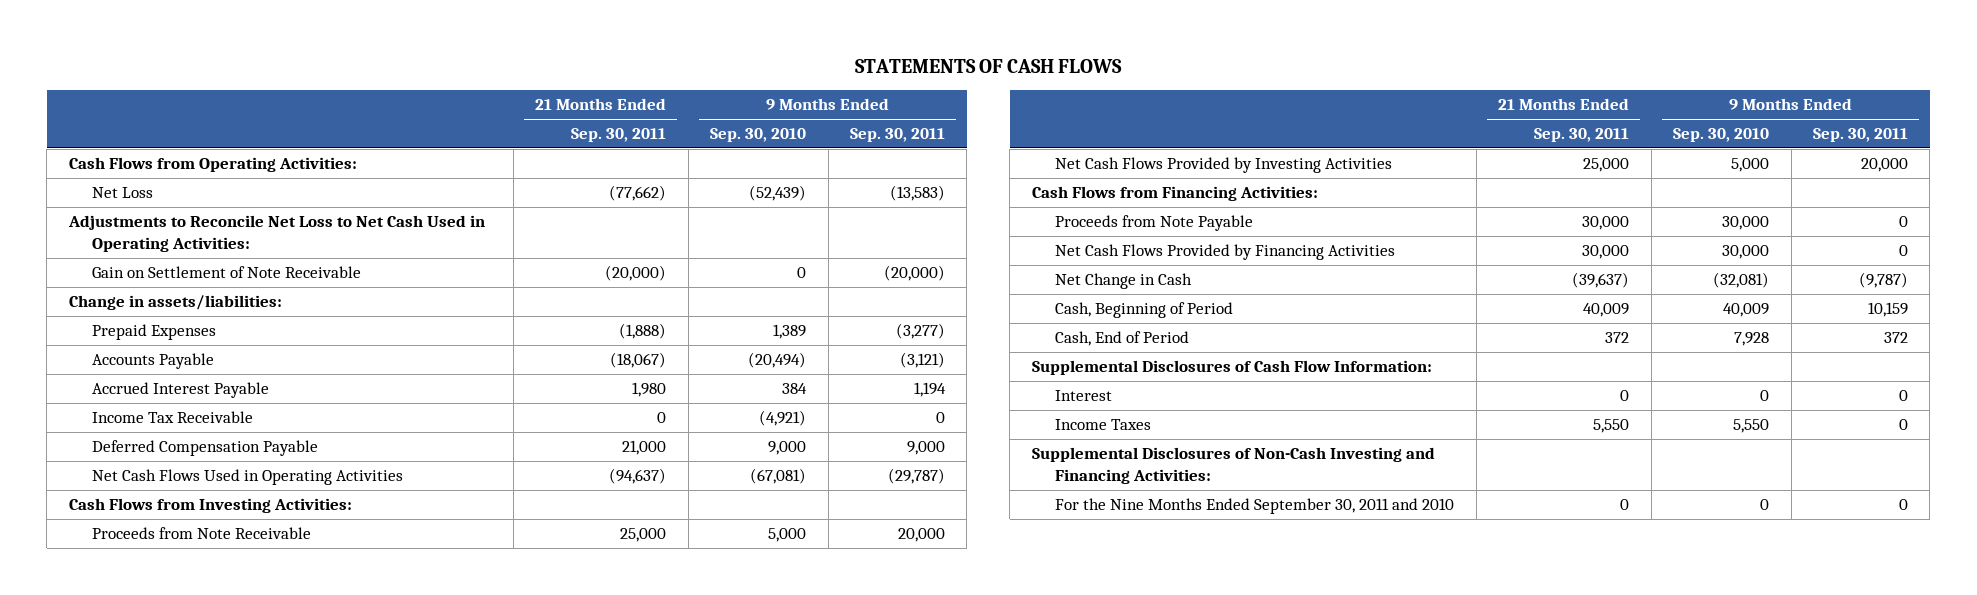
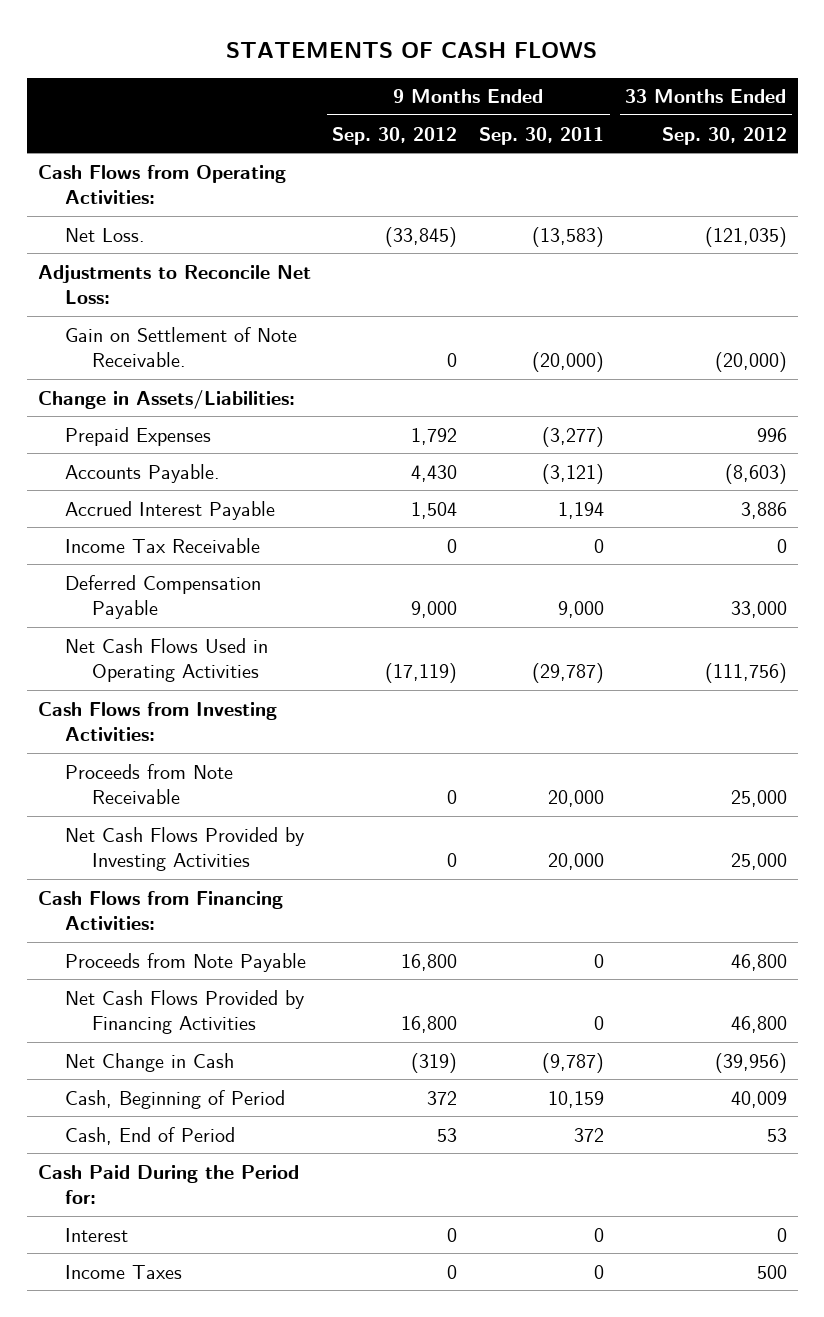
- | 21 Months Ended Sep. 30, 2011 | 9 Months Ended Sep. 30, 2010 | 9 Months Ended Sep. 30, 2011
+ | 9 Months Ended Sep. 30, 2012 | 9 Months Ended Sep. 30, 2011 | 33 Months Ended Sep. 30, 2012
- Net Loss | (77,662) | (52,439) | (13,583)
- Adjustments to Reconcile Net Loss to Net Cash Used in Operating Activities:
- Gain on Settlement of Note Receivable | (20,000) | 0 | (20,000)
- Change in assets/liabilities:
+ Net Loss. | (33,845) | (13,583) | (121,035)
+ Adjustments to Reconcile Net Loss:
+ Gain on Settlement of Note Receivable. | 0 | (20,000) | (20,000)
+ Change in Assets/Liabilities:
- Accounts Payable | (18,067) | (20,494) | (3,121)
+ Accounts Payable. | 4,430 | (3,121) | (8,603)
- Supplemental Disclosures of Cash Flow Information:
+ Cash Paid During the Period for:
- Supplemental Disclosures of Non-Cash Investing and Financing Activities:
- For the Nine Months Ended September 30, 2011 and 2010 | 0 | 0 | 0

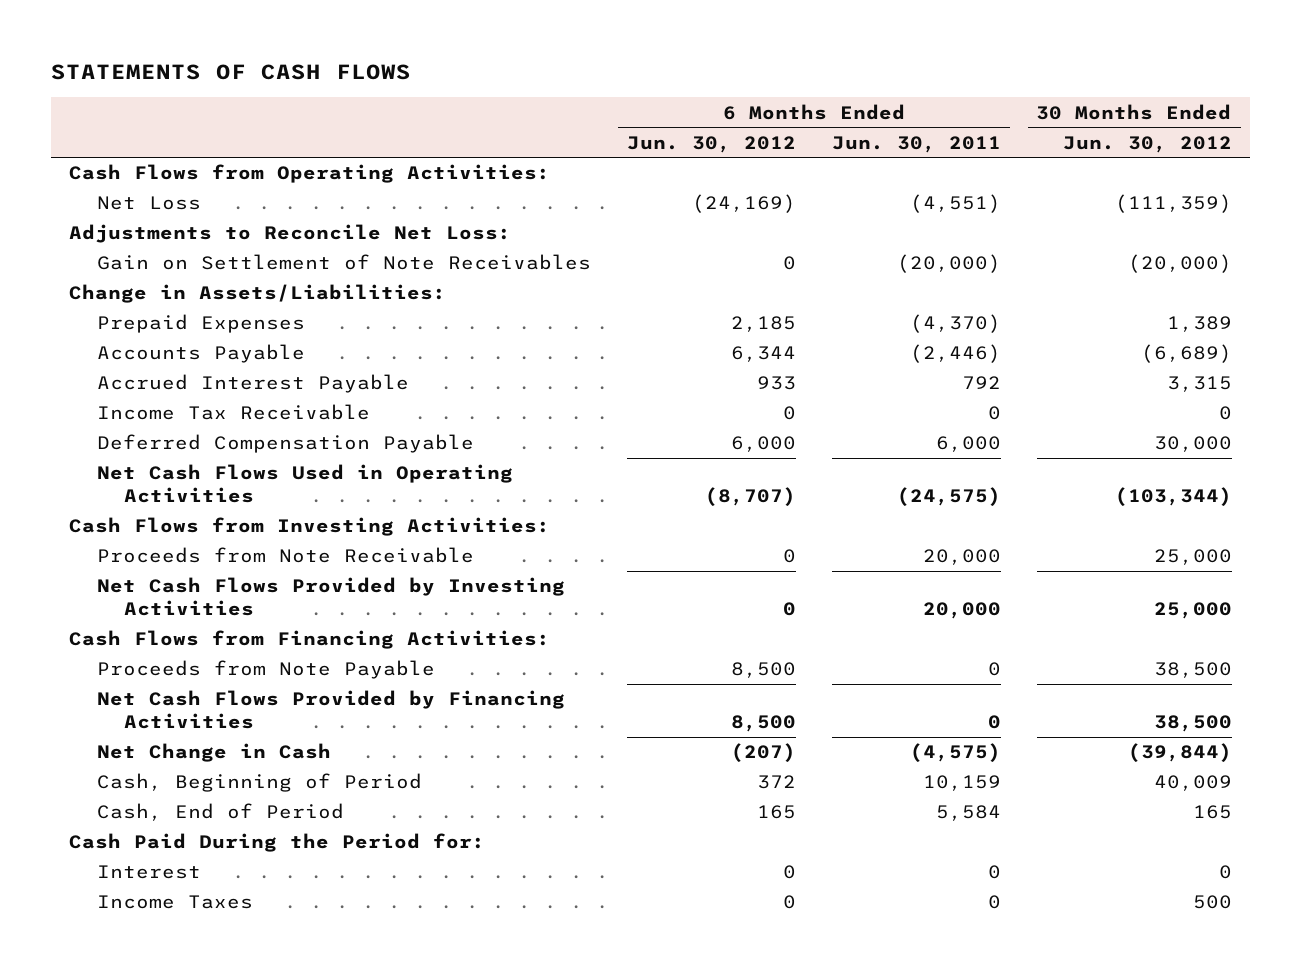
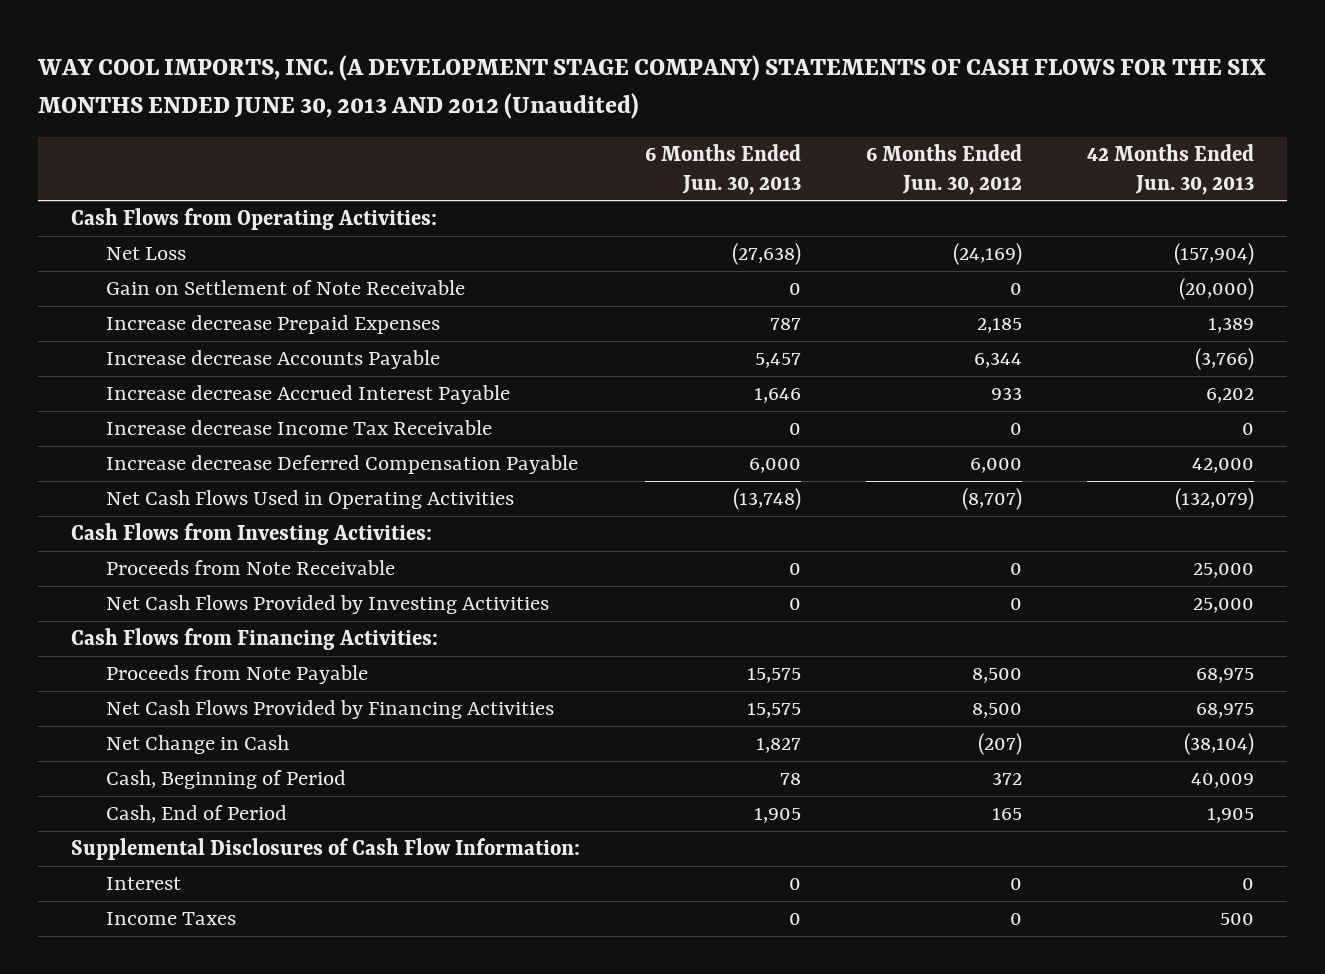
- STATEMENTS OF CASH FLOWS
+ WAY COOL IMPORTS, INC. (A DEVELOPMENT STAGE COMPANY) STATEMENTS OF CASH FLOWS FOR THE SIX MONTHS ENDED JUNE 30, 2013 AND 2012 (Unaudited)
- | 6 Months Ended Jun. 30, 2012 | 6 Months Ended Jun. 30, 2011 | 30 Months Ended Jun. 30, 2012
+ | 6 Months Ended Jun. 30, 2013 | 6 Months Ended Jun. 30, 2012 | 42 Months Ended Jun. 30, 2013
- Adjustments to Reconcile Net Loss:
- Gain on Settlement of Note Receivables | 0 | (20,000) | (20,000)
- Change in Assets/Liabilities:
- Prepaid Expenses | 2,185 | (4,370) | 1,389
- Accounts Payable | 6,344 | (2,446) | (6,689)
- Accrued Interest Payable | 933 | 792 | 3,315
- Income Tax Receivable | 0 | 0 | 0
- Deferred Compensation Payable | 6,000 | 6,000 | 30,000
+ Gain on Settlement of Note Receivable | 0 | 0 | (20,000)
+ Increase decrease Prepaid Expenses | 787 | 2,185 | 1,389
+ Increase decrease Accounts Payable | 5,457 | 6,344 | (3,766)
+ Increase decrease Accrued Interest Payable | 1,646 | 933 | 6,202
+ Increase decrease Income Tax Receivable | 0 | 0 | 0
+ Increase decrease Deferred Compensation Payable | 6,000 | 6,000 | 42,000
- Cash Paid During the Period for:
+ Supplemental Disclosures of Cash Flow Information:

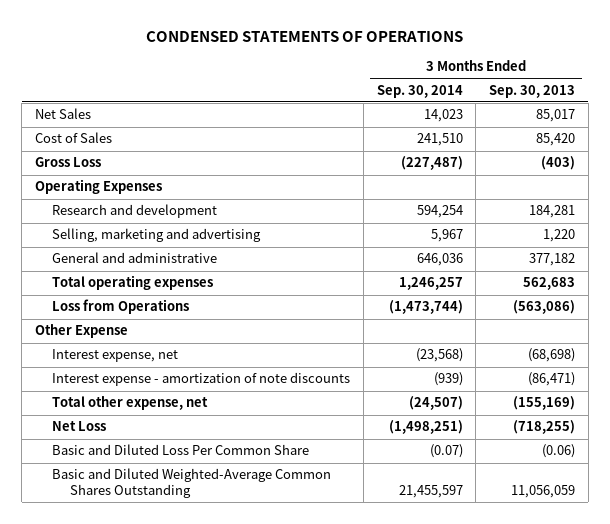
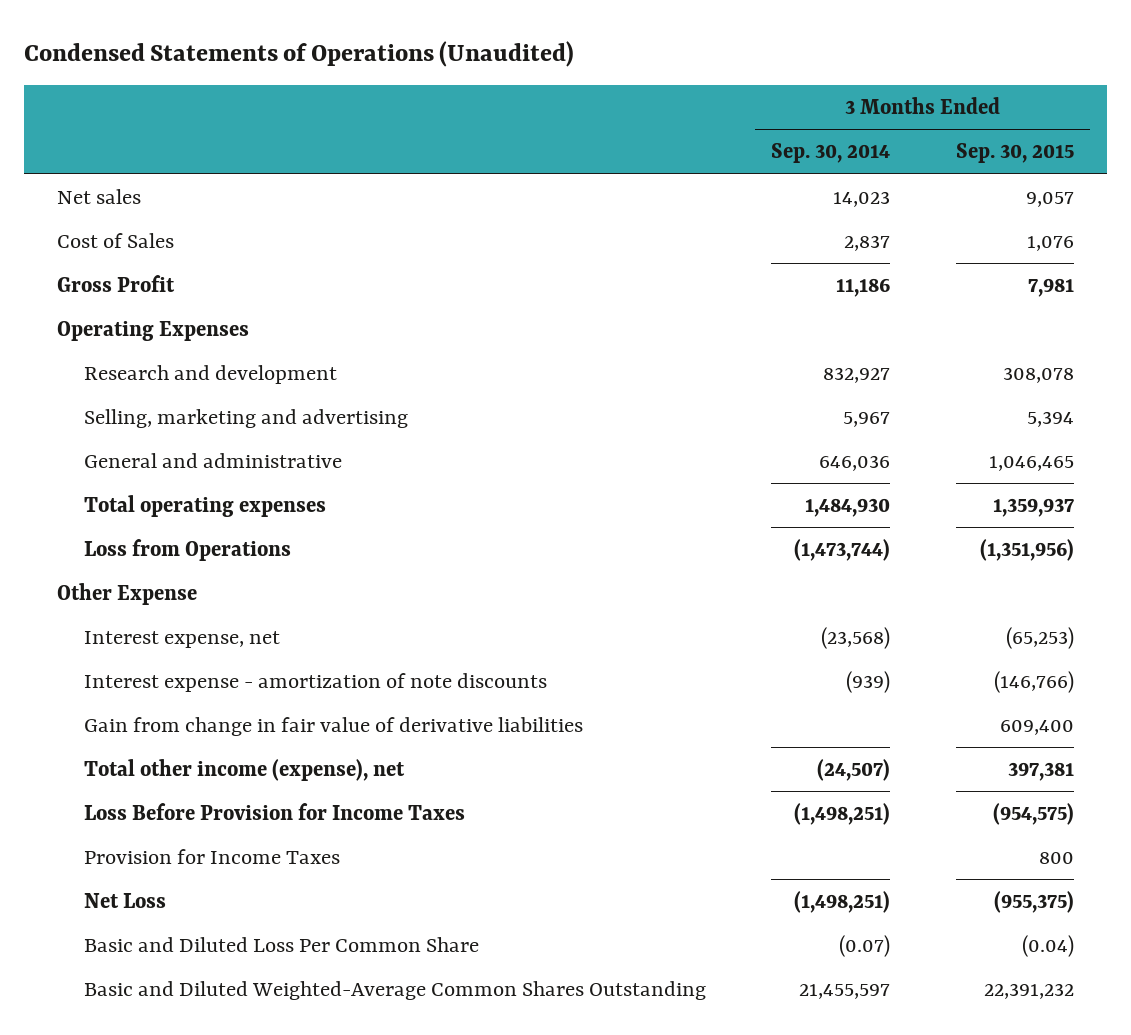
- CONDENSED STATEMENTS OF OPERATIONS
+ Condensed Statements of Operations (Unaudited)
- | 3 Months Ended Sep. 30, 2014 | 3 Months Ended Sep. 30, 2013
+ | 3 Months Ended Sep. 30, 2014 | 3 Months Ended Sep. 30, 2015
- Net Sales | 14,023 | 85,017
- Cost of Sales | 241,510 | 85,420
- Gross Loss | (227,487) | (403)
+ Net sales | 14,023 | 9,057
+ Cost of Sales | 2,837 | 1,076
+ Gross Profit | 11,186 | 7,981
- Research and development | 594,254 | 184,281
+ Research and development | 832,927 | 308,078
- Total operating expenses | 1,246,257 | 562,683
+ Total operating expenses | 1,484,930 | 1,359,937
- Total other expense, net | (24,507) | (155,169)
+ Gain from change in fair value of derivative liabilities | | 609,400
+ Total other income (expense), net | (24,507) | 397,381
+ Loss Before Provision for Income Taxes | (1,498,251) | (954,575)
+ Provision for Income Taxes | | 800

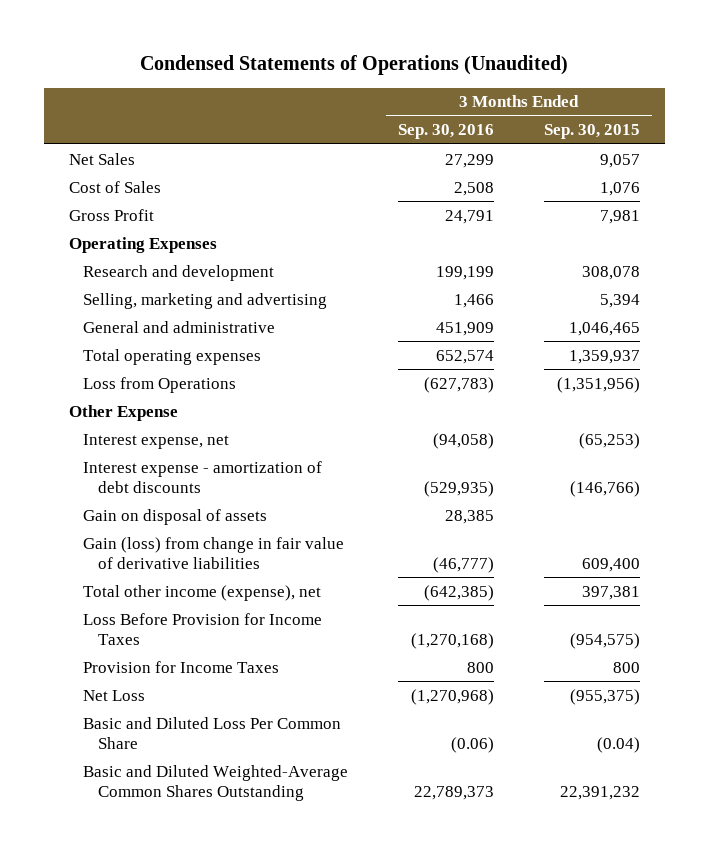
- | 3 Months Ended Sep. 30, 2014 | 3 Months Ended Sep. 30, 2015
+ | 3 Months Ended Sep. 30, 2016 | 3 Months Ended Sep. 30, 2015
- Net sales | 14,023 | 9,057
+ Net Sales | 27,299 | 9,057
- Interest expense - amortization of note discounts | (939) | (146,766)
- Gain from change in fair value of derivative liabilities | | 609,400
+ Interest expense - amortization of debt discounts | (529,935) | (146,766)
+ Gain on disposal of assets | 28,385 |
+ Gain (loss) from change in fair value of derivative liabilities | (46,777) | 609,400

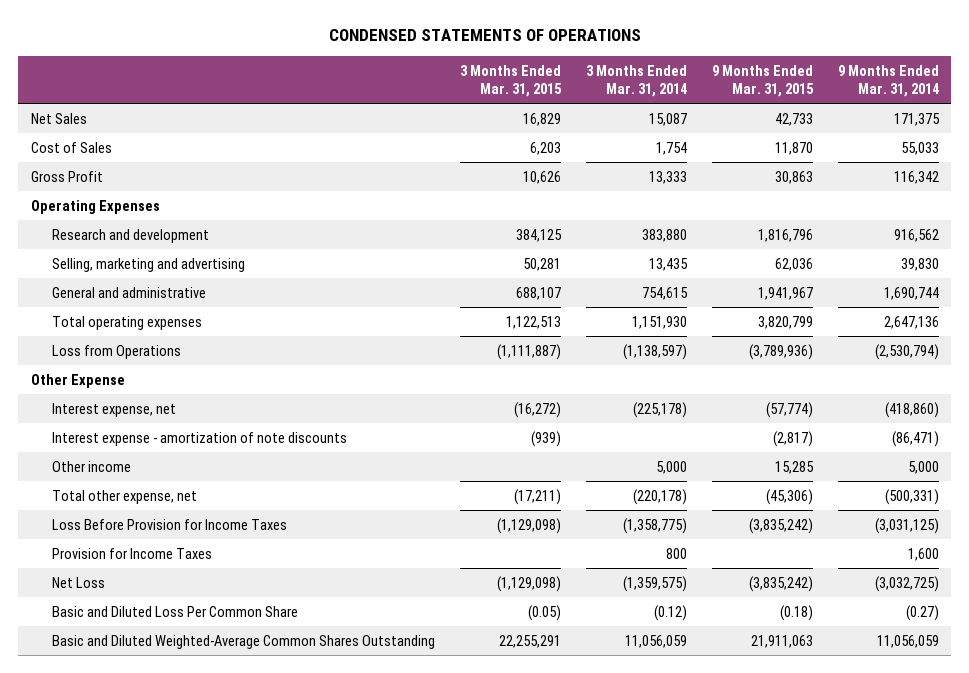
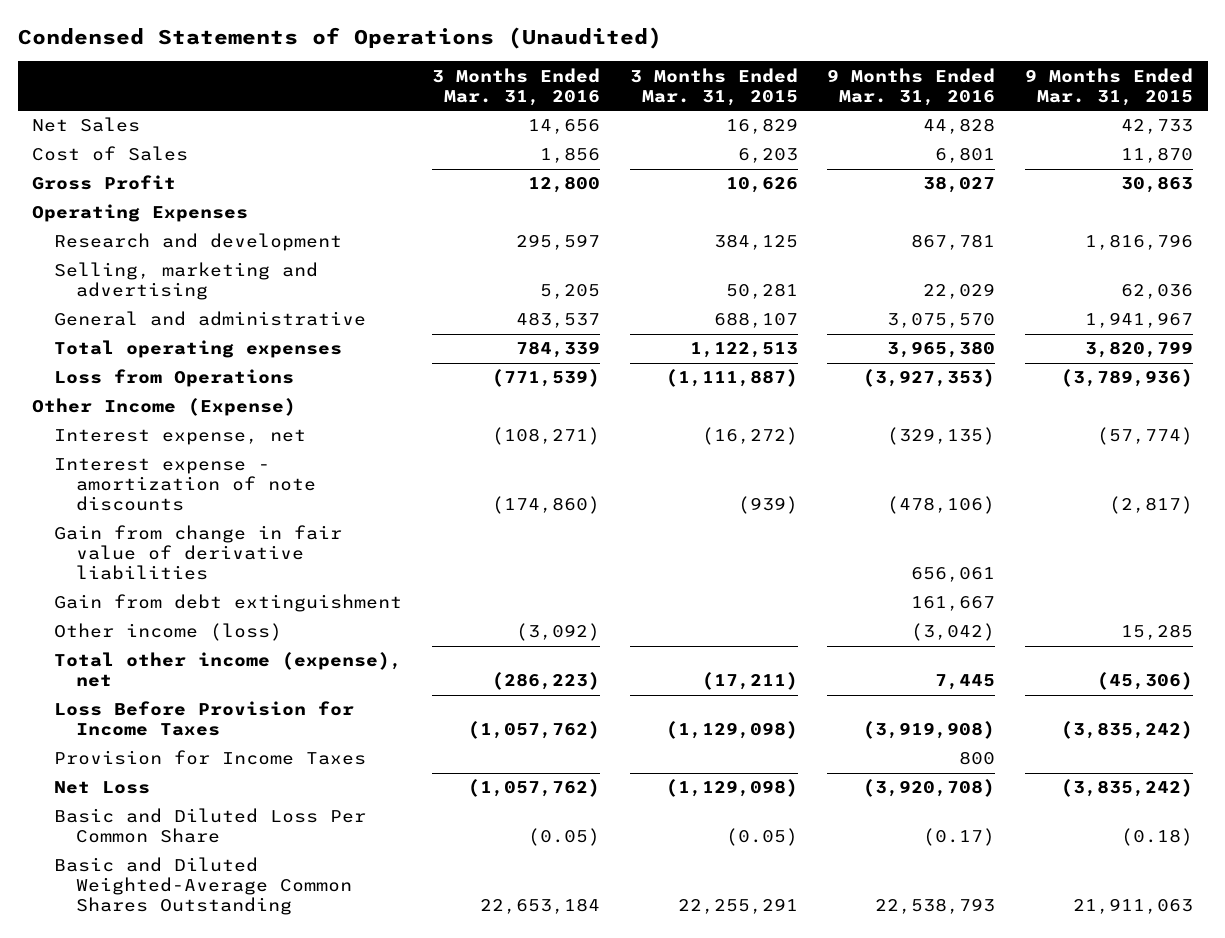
- CONDENSED STATEMENTS OF OPERATIONS
+ Condensed Statements of Operations (Unaudited)
- | 3 Months Ended Mar. 31, 2015 | 3 Months Ended Mar. 31, 2014 | 9 Months Ended Mar. 31, 2015 | 9 Months Ended Mar. 31, 2014
+ | 3 Months Ended Mar. 31, 2016 | 3 Months Ended Mar. 31, 2015 | 9 Months Ended Mar. 31, 2016 | 9 Months Ended Mar. 31, 2015
- Other Expense
+ Other Income (Expense)
- Other income | | 5,000 | 15,285 | 5,000
- Total other expense, net | (17,211) | (220,178) | (45,306) | (500,331)
+ Gain from change in fair value of derivative liabilities | | | 656,061 |
+ Gain from debt extinguishment | | | 161,667 |
+ Other income (loss) | (3,092) | | (3,042) | 15,285
+ Total other income (expense), net | (286,223) | (17,211) | 7,445 | (45,306)

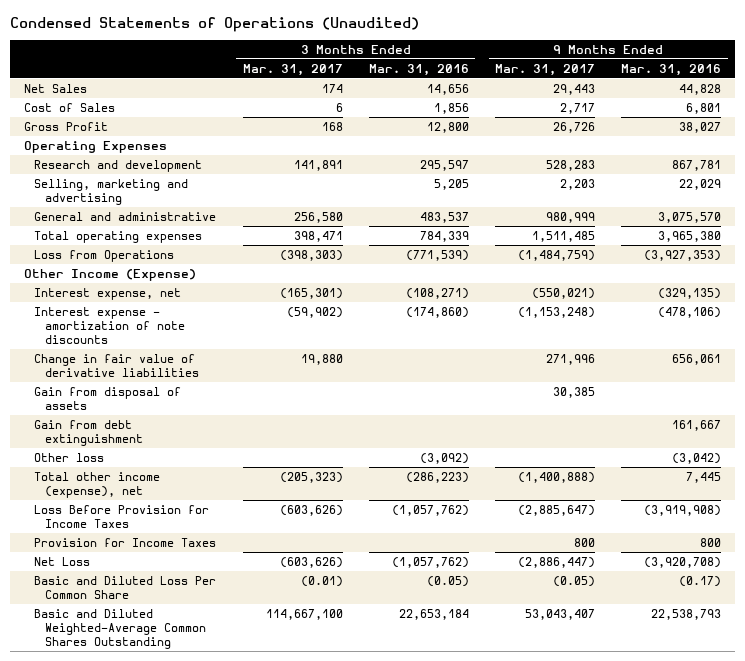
- | 3 Months Ended Mar. 31, 2016 | 3 Months Ended Mar. 31, 2015 | 9 Months Ended Mar. 31, 2016 | 9 Months Ended Mar. 31, 2015
+ | 3 Months Ended Mar. 31, 2017 | 3 Months Ended Mar. 31, 2016 | 9 Months Ended Mar. 31, 2017 | 9 Months Ended Mar. 31, 2016
- Gain from change in fair value of derivative liabilities | | | 656,061 |
+ Change in fair value of derivative liabilities | 19,880 | | 271,996 | 656,061
+ Gain from disposal of assets | | | 30,385 |
- Other income (loss) | (3,092) | | (3,042) | 15,285
+ Other loss | | (3,092) | | (3,042)

